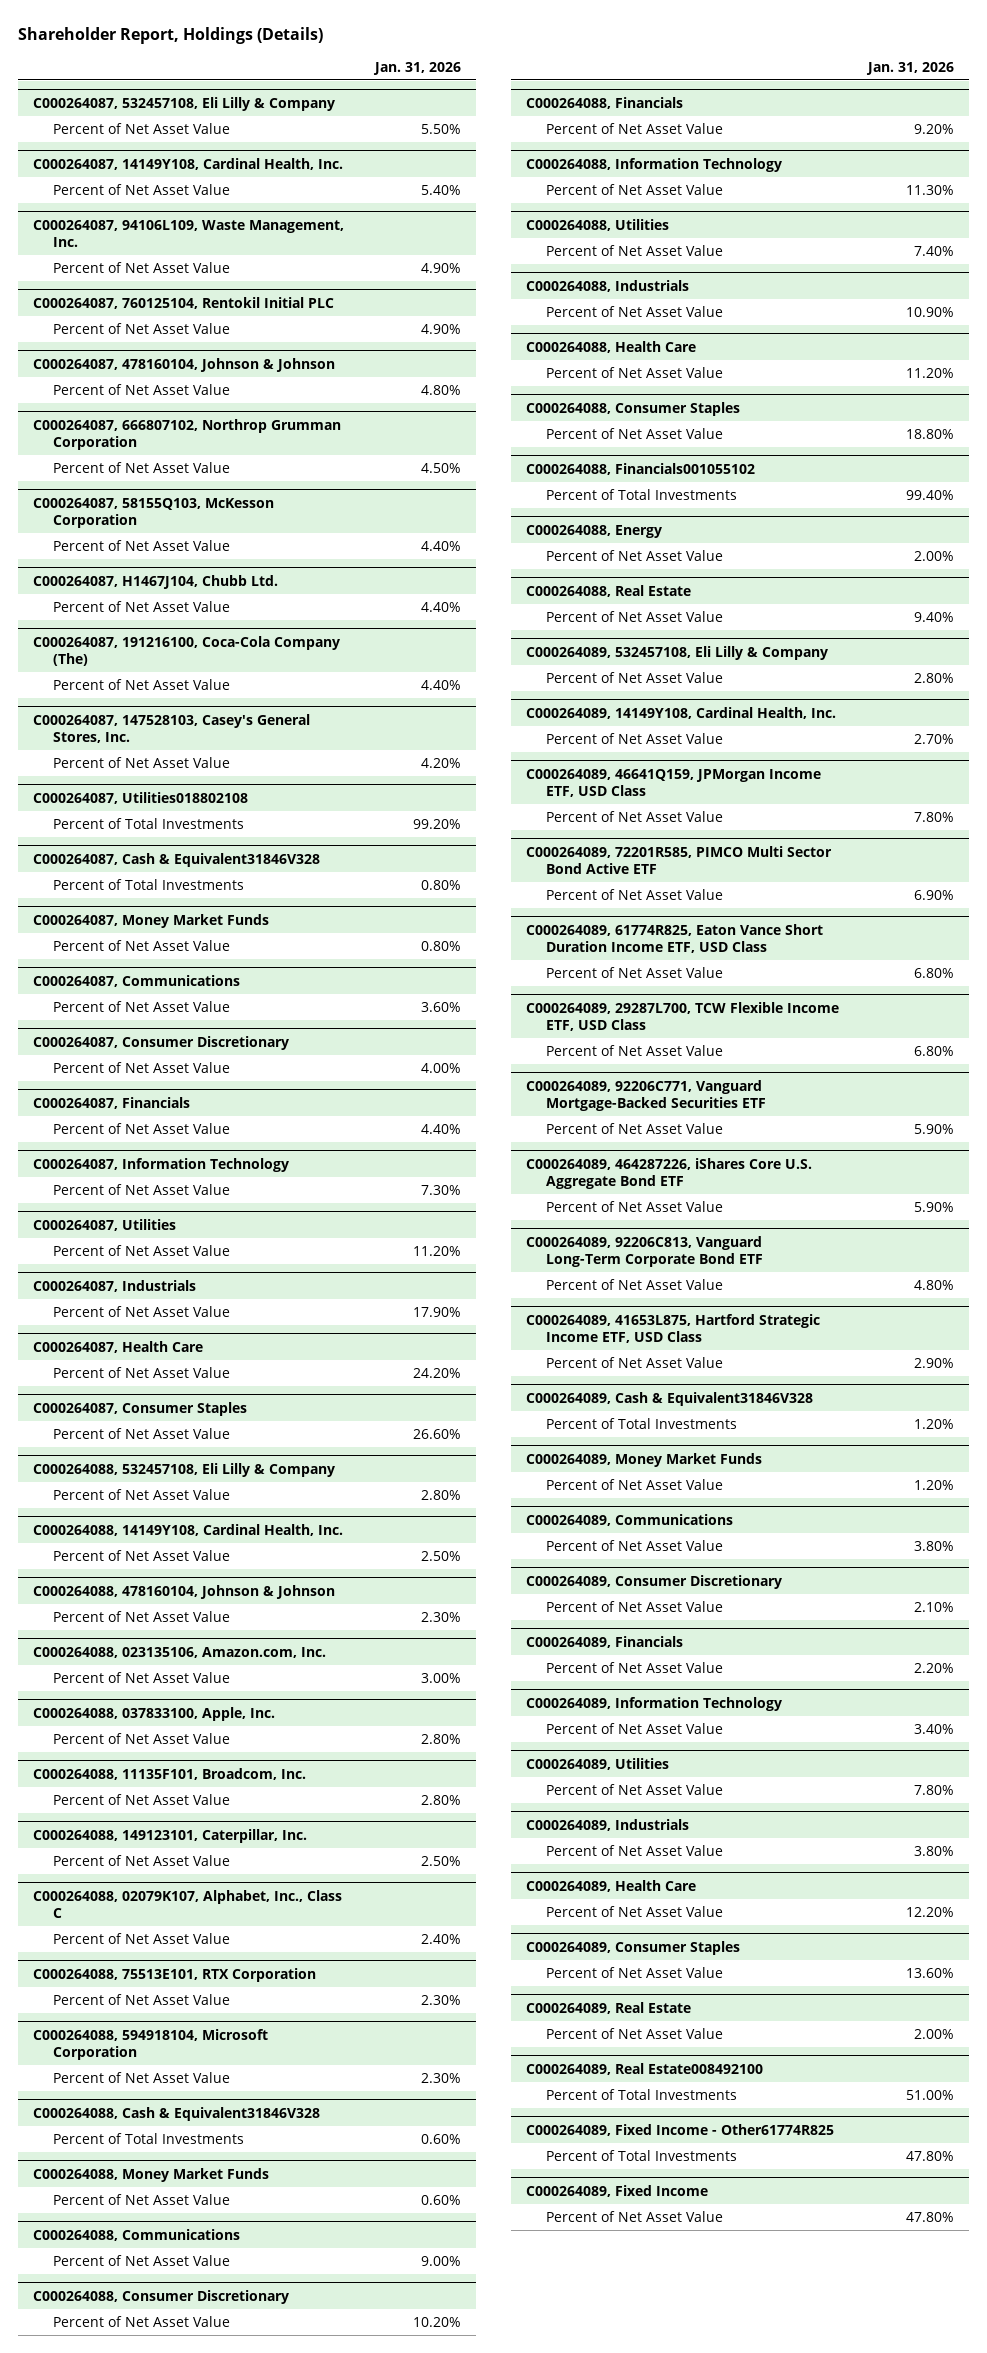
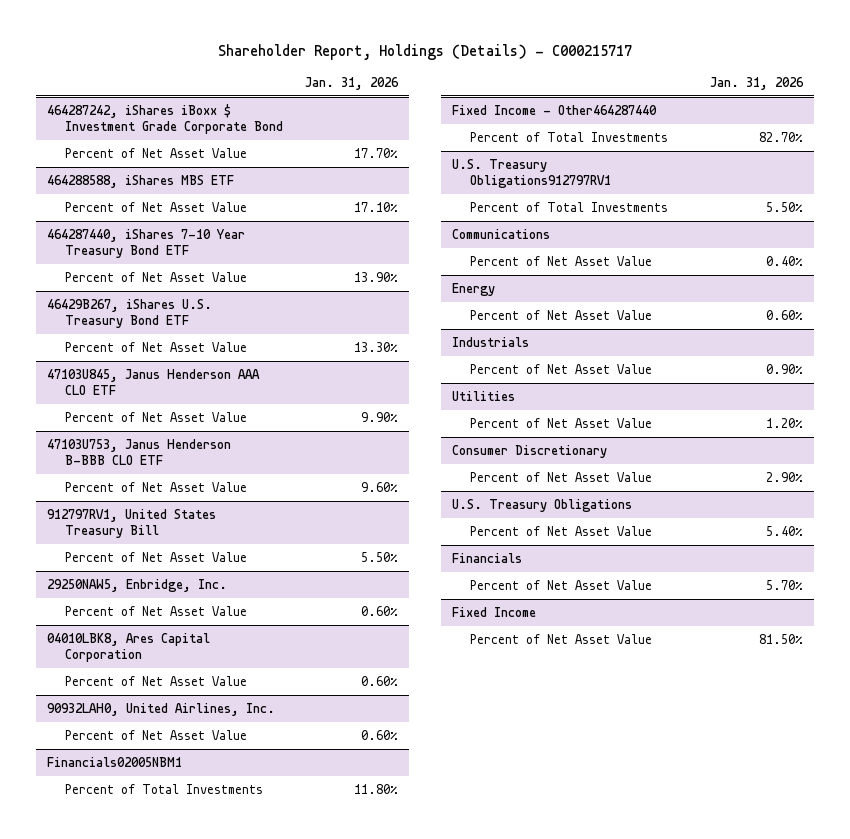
- Shareholder Report, Holdings (Details)
+ Shareholder Report, Holdings (Details) - C000215717
- C000264087, 532457108, Eli Lilly & Company
+ 464287242, iShares iBoxx $ Investment Grade Corporate Bond
+ Percent of Net Asset Value | 17.70%
+ 464288588, iShares MBS ETF
+ Percent of Net Asset Value | 17.10%
+ 464287440, iShares 7-10 Year Treasury Bond ETF
+ Percent of Net Asset Value | 13.90%
+ 46429B267, iShares U.S. Treasury Bond ETF
+ Percent of Net Asset Value | 13.30%
+ 47103U845, Janus Henderson AAA CLO ETF
+ Percent of Net Asset Value | 9.90%
+ 47103U753, Janus Henderson B-BBB CLO ETF
+ Percent of Net Asset Value | 9.60%
+ 912797RV1, United States Treasury Bill
- C000264087, 14149Y108, Cardinal Health, Inc.
- Percent of Net Asset Value | 5.40%
- C000264087, 94106L109, Waste Management, Inc.
- Percent of Net Asset Value | 4.90%
- C000264087, 760125104, Rentokil Initial PLC
- Percent of Net Asset Value | 4.90%
- C000264087, 478160104, Johnson & Johnson
- Percent of Net Asset Value | 4.80%
- C000264087, 666807102, Northrop Grumman Corporation
- Percent of Net Asset Value | 4.50%
- C000264087, 58155Q103, McKesson Corporation
- Percent of Net Asset Value | 4.40%
- C000264087, H1467J104, Chubb Ltd.
- Percent of Net Asset Value | 4.40%
- C000264087, 191216100, Coca-Cola Company (The)
- Percent of Net Asset Value | 4.40%
- C000264087, 147528103, Casey's General Stores, Inc.
- Percent of Net Asset Value | 4.20%
- C000264087, Utilities018802108
- Percent of Total Investments | 99.20%
- C000264087, Cash & Equivalent31846V328
- Percent of Total Investments | 0.80%
- C000264087, Money Market Funds
- Percent of Net Asset Value | 0.80%
- C000264087, Communications
- Percent of Net Asset Value | 3.60%
- C000264087, Consumer Discretionary
- Percent of Net Asset Value | 4.00%
- C000264087, Financials
- Percent of Net Asset Value | 4.40%
- C000264087, Information Technology
- Percent of Net Asset Value | 7.30%
- C000264087, Utilities
- Percent of Net Asset Value | 11.20%
- C000264087, Industrials
- Percent of Net Asset Value | 17.90%
- C000264087, Health Care
- Percent of Net Asset Value | 24.20%
- C000264087, Consumer Staples
- Percent of Net Asset Value | 26.60%
- C000264088, 532457108, Eli Lilly & Company
- Percent of Net Asset Value | 2.80%
- C000264088, 14149Y108, Cardinal Health, Inc.
- Percent of Net Asset Value | 2.50%
- C000264088, 478160104, Johnson & Johnson
- Percent of Net Asset Value | 2.30%
- C000264088, 023135106, Amazon.com, Inc.
- Percent of Net Asset Value | 3.00%
- C000264088, 037833100, Apple, Inc.
- Percent of Net Asset Value | 2.80%
- C000264088, 11135F101, Broadcom, Inc.
- Percent of Net Asset Value | 2.80%
- C000264088, 149123101, Caterpillar, Inc.
- Percent of Net Asset Value | 2.50%
- C000264088, 02079K107, Alphabet, Inc., Class C
- Percent of Net Asset Value | 2.40%
- C000264088, 75513E101, RTX Corporation
- Percent of Net Asset Value | 2.30%
- C000264088, 594918104, Microsoft Corporation
- Percent of Net Asset Value | 2.30%
- C000264088, Cash & Equivalent31846V328
- Percent of Total Investments | 0.60%
- C000264088, Money Market Funds
+ 29250NAW5, Enbridge, Inc.
- C000264088, Communications
- Percent of Net Asset Value | 9.00%
- C000264088, Consumer Discretionary
- Percent of Net Asset Value | 10.20%
- C000264088, Financials
- Percent of Net Asset Value | 9.20%
- C000264088, Information Technology
- Percent of Net Asset Value | 11.30%
- C000264088, Utilities
- Percent of Net Asset Value | 7.40%
- C000264088, Industrials
- Percent of Net Asset Value | 10.90%
- C000264088, Health Care
- Percent of Net Asset Value | 11.20%
- C000264088, Consumer Staples
- Percent of Net Asset Value | 18.80%
- C000264088, Financials001055102
- Percent of Total Investments | 99.40%
- C000264088, Energy
- Percent of Net Asset Value | 2.00%
- C000264088, Real Estate
- Percent of Net Asset Value | 9.40%
- C000264089, 532457108, Eli Lilly & Company
- Percent of Net Asset Value | 2.80%
- C000264089, 14149Y108, Cardinal Health, Inc.
- Percent of Net Asset Value | 2.70%
- C000264089, 46641Q159, JPMorgan Income ETF, USD Class
- Percent of Net Asset Value | 7.80%
- C000264089, 72201R585, PIMCO Multi Sector Bond Active ETF
- Percent of Net Asset Value | 6.90%
- C000264089, 61774R825, Eaton Vance Short Duration Income ETF, USD Class
- Percent of Net Asset Value | 6.80%
- C000264089, 29287L700, TCW Flexible Income ETF, USD Class
- Percent of Net Asset Value | 6.80%
- C000264089, 92206C771, Vanguard Mortgage-Backed Securities ETF
- Percent of Net Asset Value | 5.90%
- C000264089, 464287226, iShares Core U.S. Aggregate Bond ETF
- Percent of Net Asset Value | 5.90%
- C000264089, 92206C813, Vanguard Long-Term Corporate Bond ETF
- Percent of Net Asset Value | 4.80%
- C000264089, 41653L875, Hartford Strategic Income ETF, USD Class
- Percent of Net Asset Value | 2.90%
- C000264089, Cash & Equivalent31846V328
- Percent of Total Investments | 1.20%
- C000264089, Money Market Funds
+ 04010LBK8, Ares Capital Corporation
+ Percent of Net Asset Value | 0.60%
+ 90932LAH0, United Airlines, Inc.
+ Percent of Net Asset Value | 0.60%
+ Financials02005NBM1
+ Percent of Total Investments | 11.80%
+ Fixed Income - Other464287440
+ Percent of Total Investments | 82.70%
+ U.S. Treasury Obligations912797RV1
+ Percent of Total Investments | 5.50%
+ Communications
+ Percent of Net Asset Value | 0.40%
+ Energy
+ Percent of Net Asset Value | 0.60%
+ Industrials
+ Percent of Net Asset Value | 0.90%
+ Utilities
- C000264089, Communications
- Percent of Net Asset Value | 3.80%
- C000264089, Consumer Discretionary
- Percent of Net Asset Value | 2.10%
- C000264089, Financials
- Percent of Net Asset Value | 2.20%
- C000264089, Information Technology
- Percent of Net Asset Value | 3.40%
- C000264089, Utilities
- Percent of Net Asset Value | 7.80%
- C000264089, Industrials
- Percent of Net Asset Value | 3.80%
- C000264089, Health Care
- Percent of Net Asset Value | 12.20%
- C000264089, Consumer Staples
- Percent of Net Asset Value | 13.60%
- C000264089, Real Estate
- Percent of Net Asset Value | 2.00%
- C000264089, Real Estate008492100
- Percent of Total Investments | 51.00%
- C000264089, Fixed Income - Other61774R825
- Percent of Total Investments | 47.80%
- C000264089, Fixed Income
- Percent of Net Asset Value | 47.80%
+ Consumer Discretionary
+ Percent of Net Asset Value | 2.90%
+ U.S. Treasury Obligations
+ Percent of Net Asset Value | 5.40%
+ Financials
+ Percent of Net Asset Value | 5.70%
+ Fixed Income
+ Percent of Net Asset Value | 81.50%

